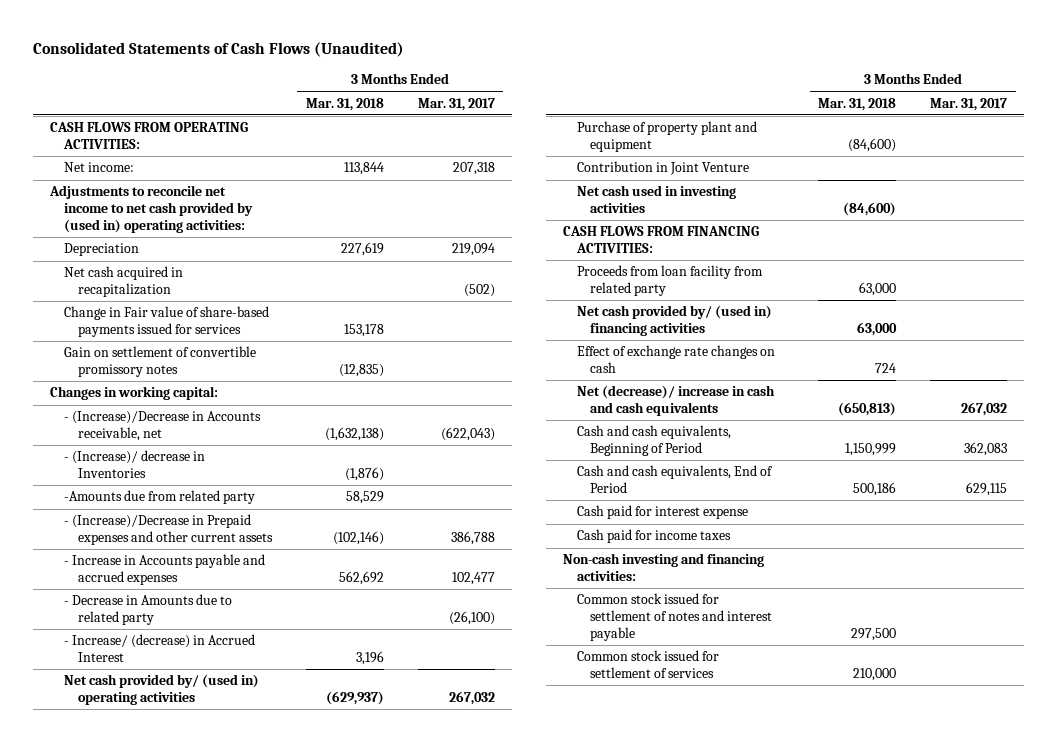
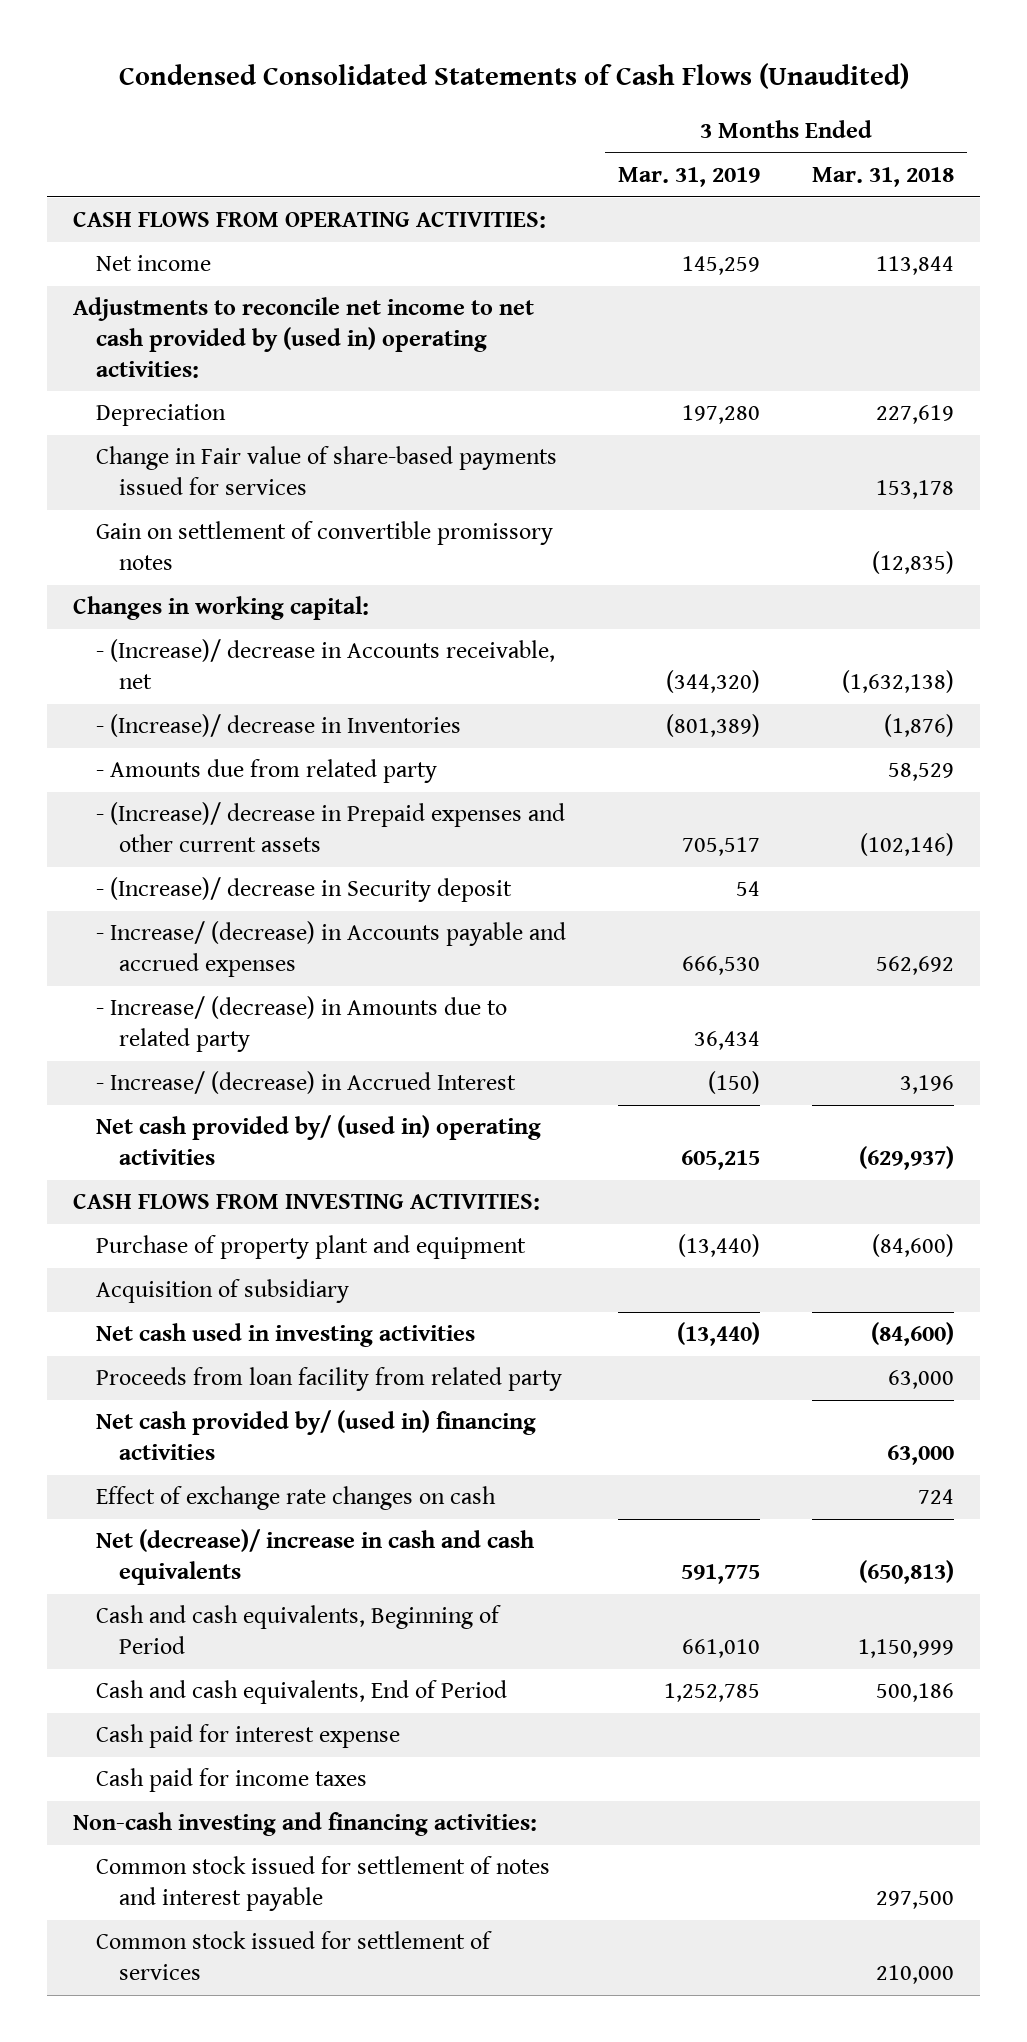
- Consolidated Statements of Cash Flows (Unaudited)
+ Condensed Consolidated Statements of Cash Flows (Unaudited)
- | 3 Months Ended Mar. 31, 2018 | 3 Months Ended Mar. 31, 2017
+ | 3 Months Ended Mar. 31, 2019 | 3 Months Ended Mar. 31, 2018
- Net income: | 113,844 | 207,318
+ Net income | 145,259 | 113,844
- Net cash acquired in recapitalization | | (502)
- - (Increase)/Decrease in Accounts receivable, net | (1,632,138) | (622,043)
+ - (Increase)/ decrease in Accounts receivable, net | (344,320) | (1,632,138)
- -Amounts due from related party | 58,529 |
- - (Increase)/Decrease in Prepaid expenses and other current assets | (102,146) | 386,788
- - Increase in Accounts payable and accrued expenses | 562,692 | 102,477
- - Decrease in Amounts due to related party | | (26,100)
+ - Amounts due from related party | | 58,529
+ - (Increase)/ decrease in Prepaid expenses and other current assets | 705,517 | (102,146)
+ - (Increase)/ decrease in Security deposit | 54 |
+ - Increase/ (decrease) in Accounts payable and accrued expenses | 666,530 | 562,692
+ - Increase/ (decrease) in Amounts due to related party | 36,434 |
+ CASH FLOWS FROM INVESTING ACTIVITIES:
- Contribution in Joint Venture
+ Acquisition of subsidiary
- CASH FLOWS FROM FINANCING ACTIVITIES:

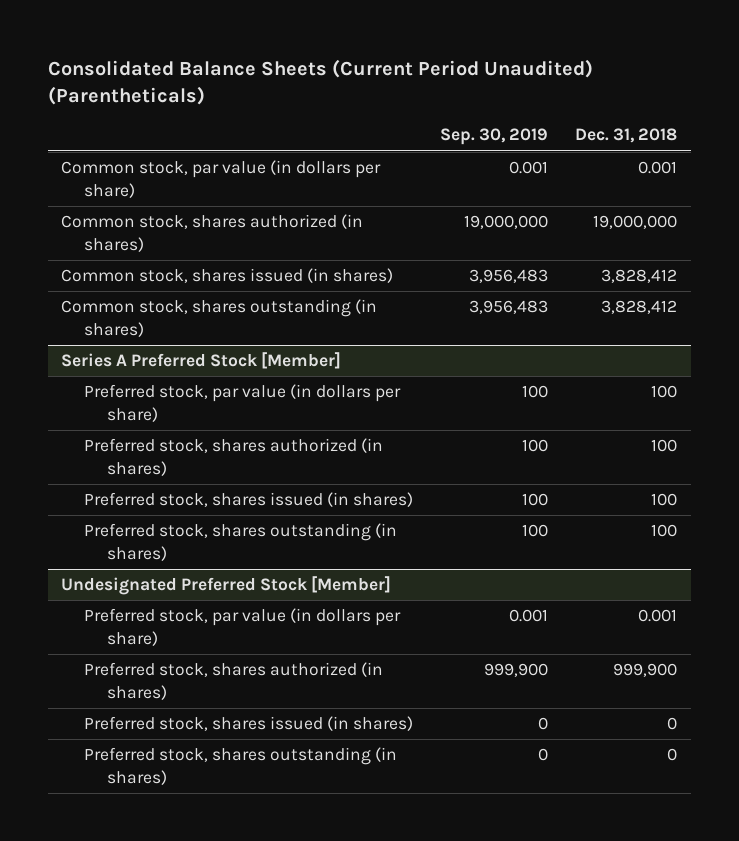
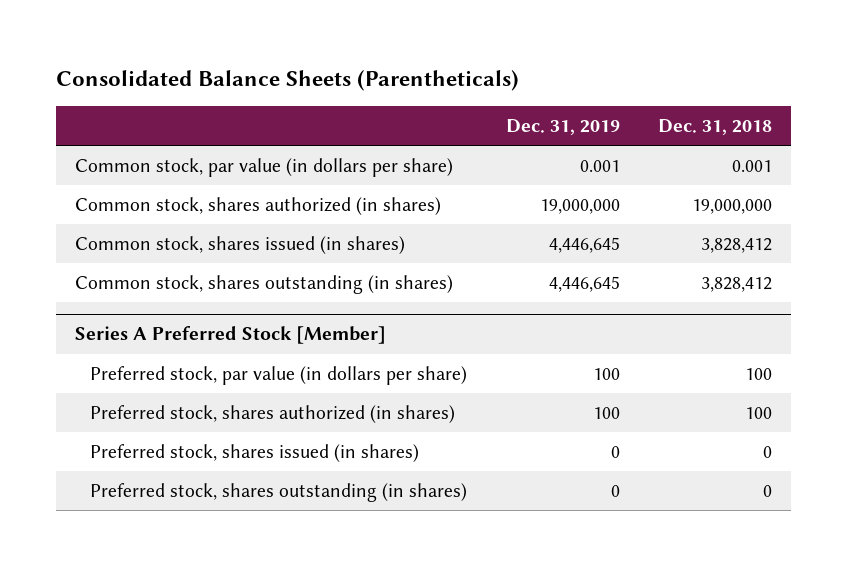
- Consolidated Balance Sheets (Current Period Unaudited) (Parentheticals)
+ Consolidated Balance Sheets (Parentheticals)
- | Sep. 30, 2019 | Dec. 31, 2018
+ | Dec. 31, 2019 | Dec. 31, 2018
@ Series A Preferred Stock [Member]
- Preferred stock, shares issued (in shares) | 100 | 100
- Preferred stock, shares outstanding (in shares) | 100 | 100
- Undesignated Preferred Stock [Member]
- Preferred stock, par value (in dollars per share) | 0.001 | 0.001
- Preferred stock, shares authorized (in shares) | 999,900 | 999,900

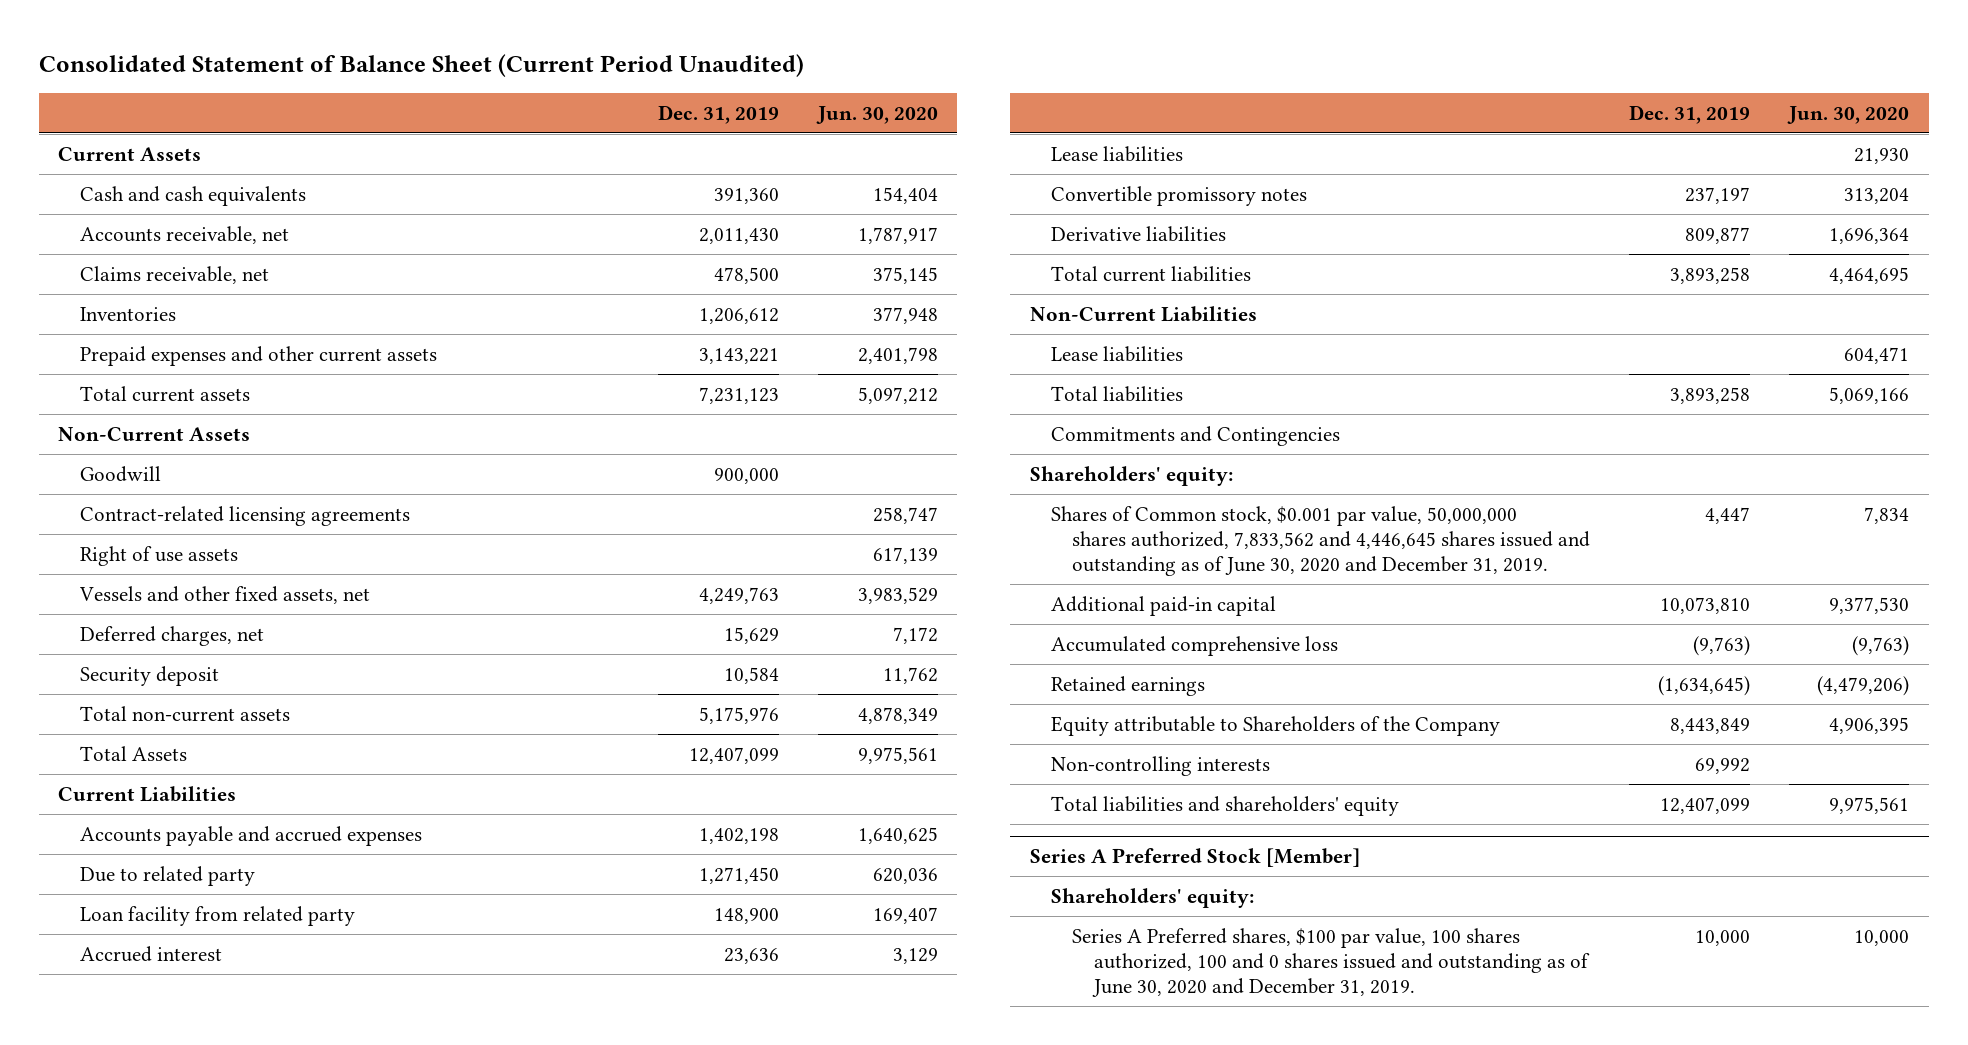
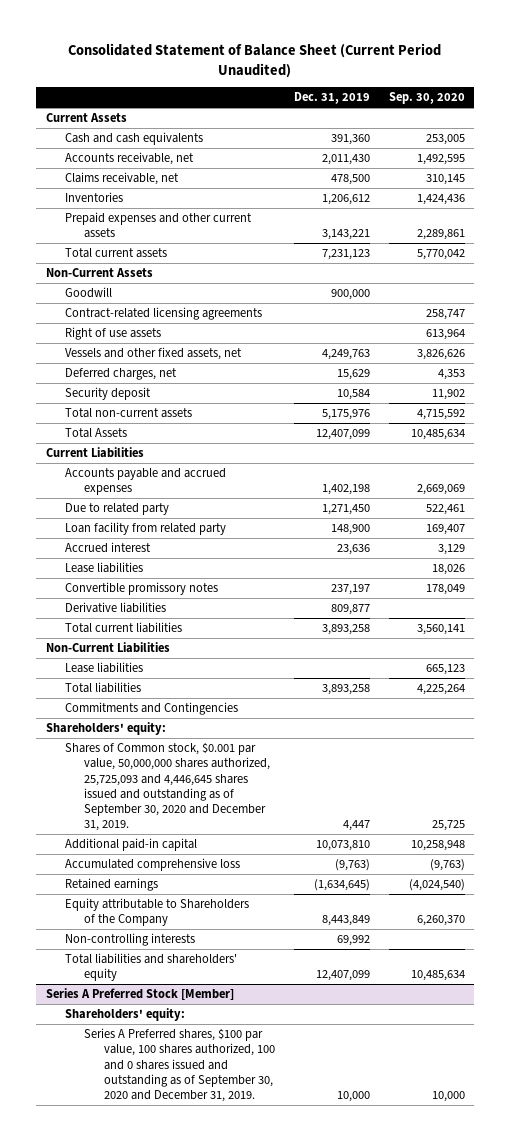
- | Dec. 31, 2019 | Jun. 30, 2020
+ | Dec. 31, 2019 | Sep. 30, 2020
- Shares of Common stock, $0.001 par value, 50,000,000 shares authorized, 7,833,562 and 4,446,645 shares issued and outstanding as of June 30, 2020 and December 31, 2019. | 4,447 | 7,834
+ Shares of Common stock, $0.001 par value, 50,000,000 shares authorized, 25,725,093 and 4,446,645 shares issued and outstanding as of September 30, 2020 and December 31, 2019. | 4,447 | 25,725
@ Series A Preferred Stock [Member]
- Series A Preferred shares, $100 par value, 100 shares authorized, 100 and 0 shares issued and outstanding as of June 30, 2020 and December 31, 2019. | 10,000 | 10,000
+ Series A Preferred shares, $100 par value, 100 shares authorized, 100 and 0 shares issued and outstanding as of September 30, 2020 and December 31, 2019. | 10,000 | 10,000

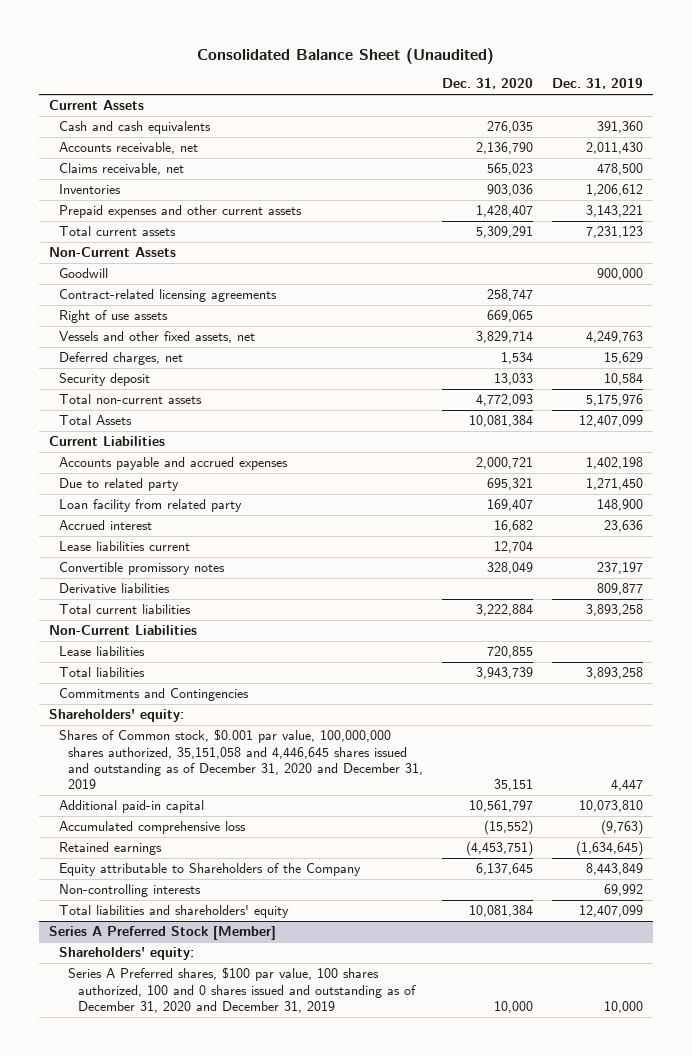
- Consolidated Statement of Balance Sheet (Current Period Unaudited)
+ Consolidated Balance Sheet (Unaudited)
- | Dec. 31, 2019 | Sep. 30, 2020
+ | Dec. 31, 2020 | Dec. 31, 2019
- Lease liabilities | | 18,026
+ Lease liabilities current | 12,704 |
- Shares of Common stock, $0.001 par value, 50,000,000 shares authorized, 25,725,093 and 4,446,645 shares issued and outstanding as of September 30, 2020 and December 31, 2019. | 4,447 | 25,725
+ Shares of Common stock, $0.001 par value, 100,000,000 shares authorized, 35,151,058 and 4,446,645 shares issued and outstanding as of December 31, 2020 and December 31, 2019 | 35,151 | 4,447
@ Series A Preferred Stock [Member]
- Series A Preferred shares, $100 par value, 100 shares authorized, 100 and 0 shares issued and outstanding as of September 30, 2020 and December 31, 2019. | 10,000 | 10,000
+ Series A Preferred shares, $100 par value, 100 shares authorized, 100 and 0 shares issued and outstanding as of December 31, 2020 and December 31, 2019 | 10,000 | 10,000

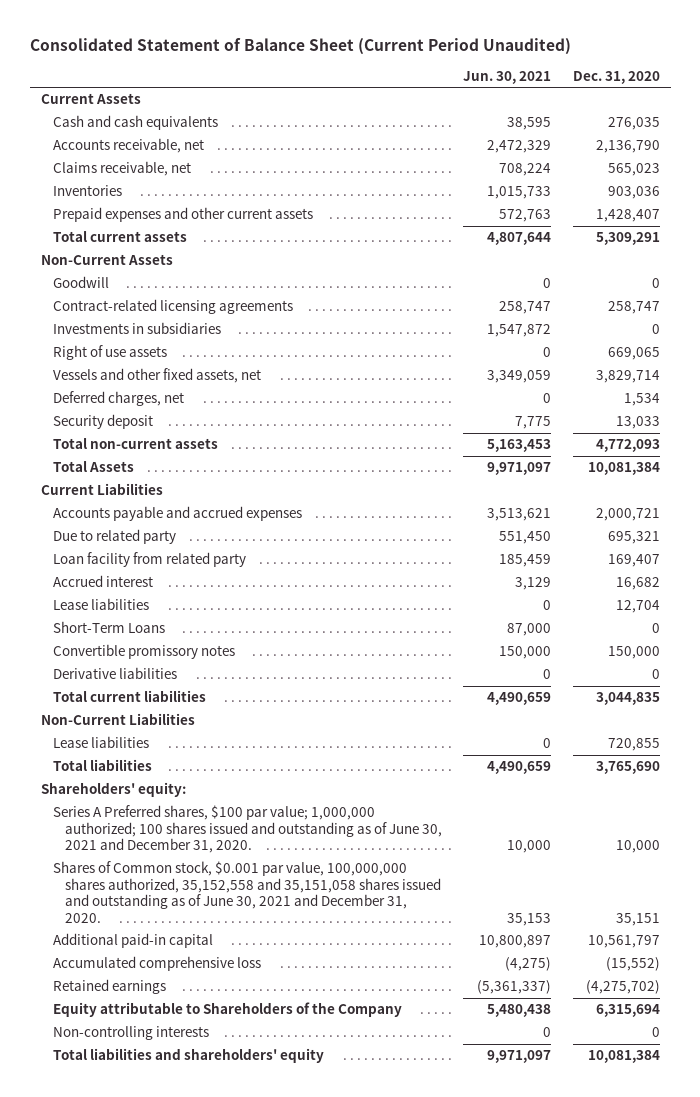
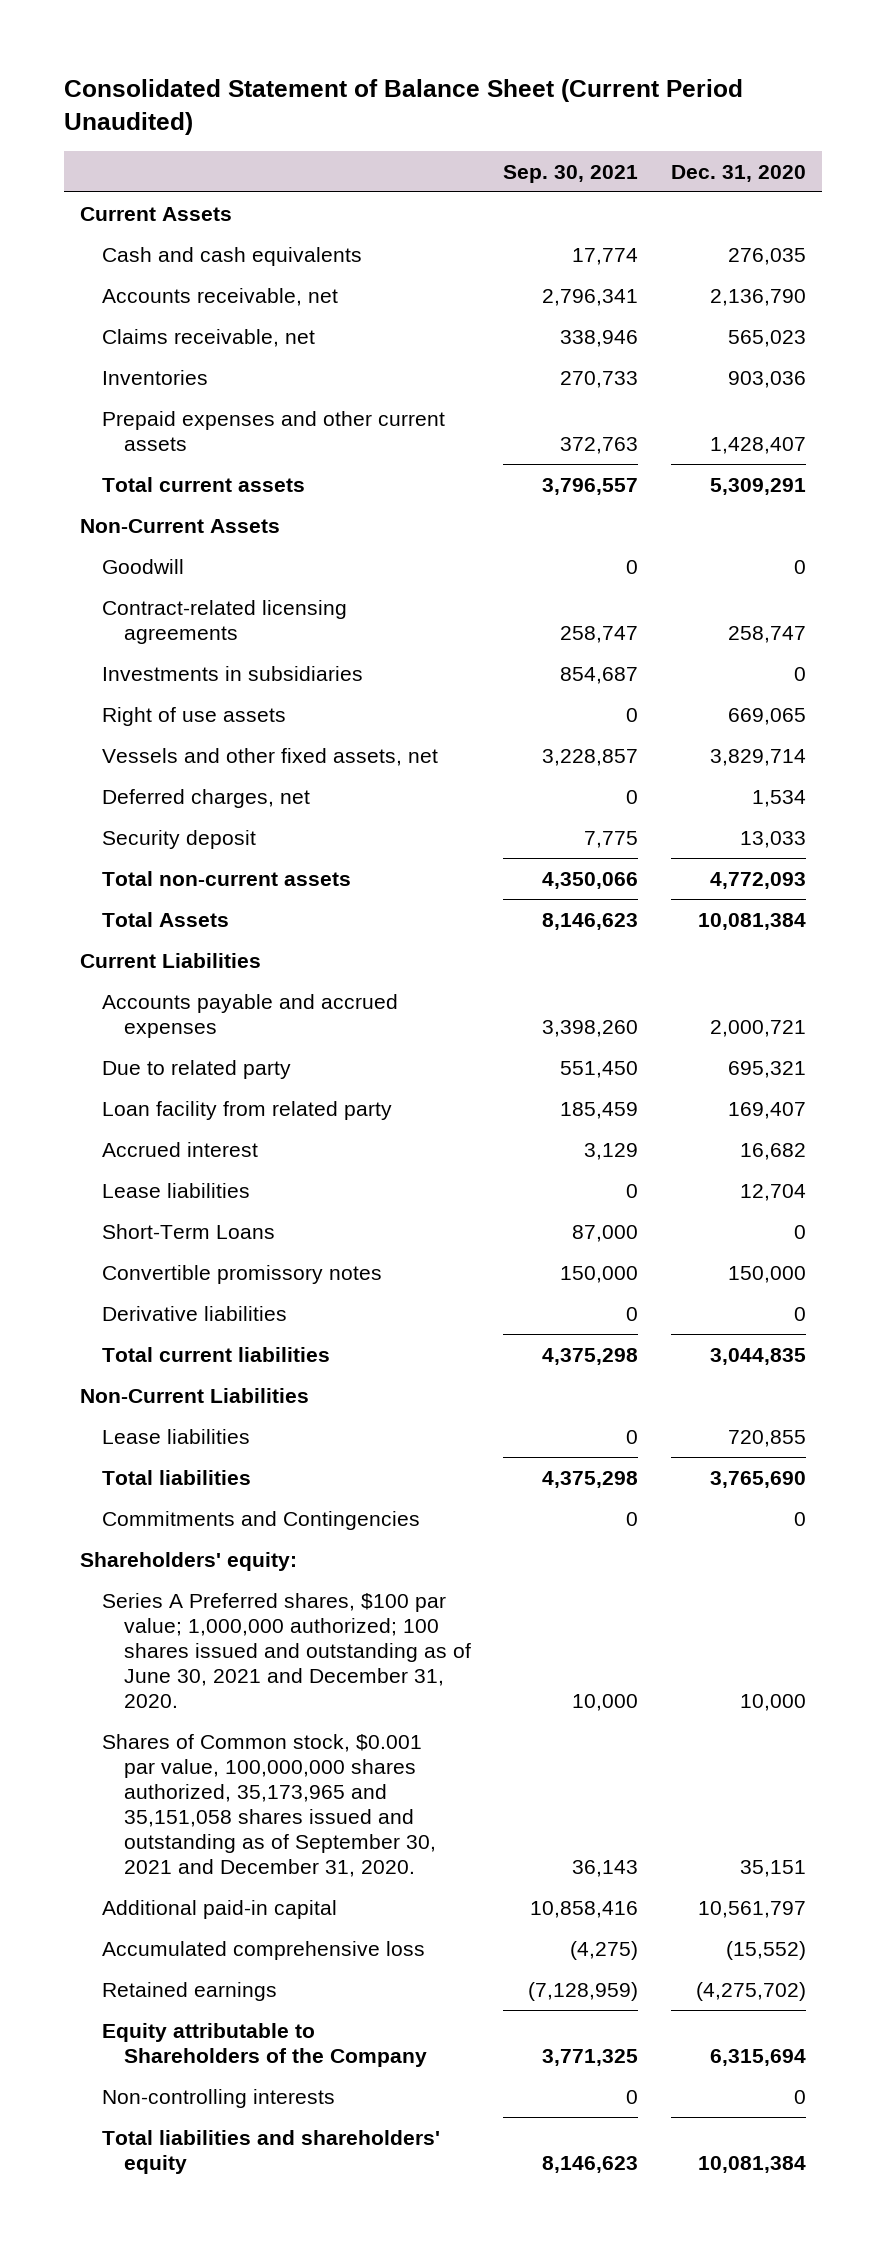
- | Jun. 30, 2021 | Dec. 31, 2020
+ | Sep. 30, 2021 | Dec. 31, 2020
+ Commitments and Contingencies | 0 | 0
- Shares of Common stock, $0.001 par value, 100,000,000 shares authorized, 35,152,558 and 35,151,058 shares issued and outstanding as of June 30, 2021 and December 31, 2020. | 35,153 | 35,151
+ Shares of Common stock, $0.001 par value, 100,000,000 shares authorized, 35,173,965 and 35,151,058 shares issued and outstanding as of September 30, 2021 and December 31, 2020. | 36,143 | 35,151

